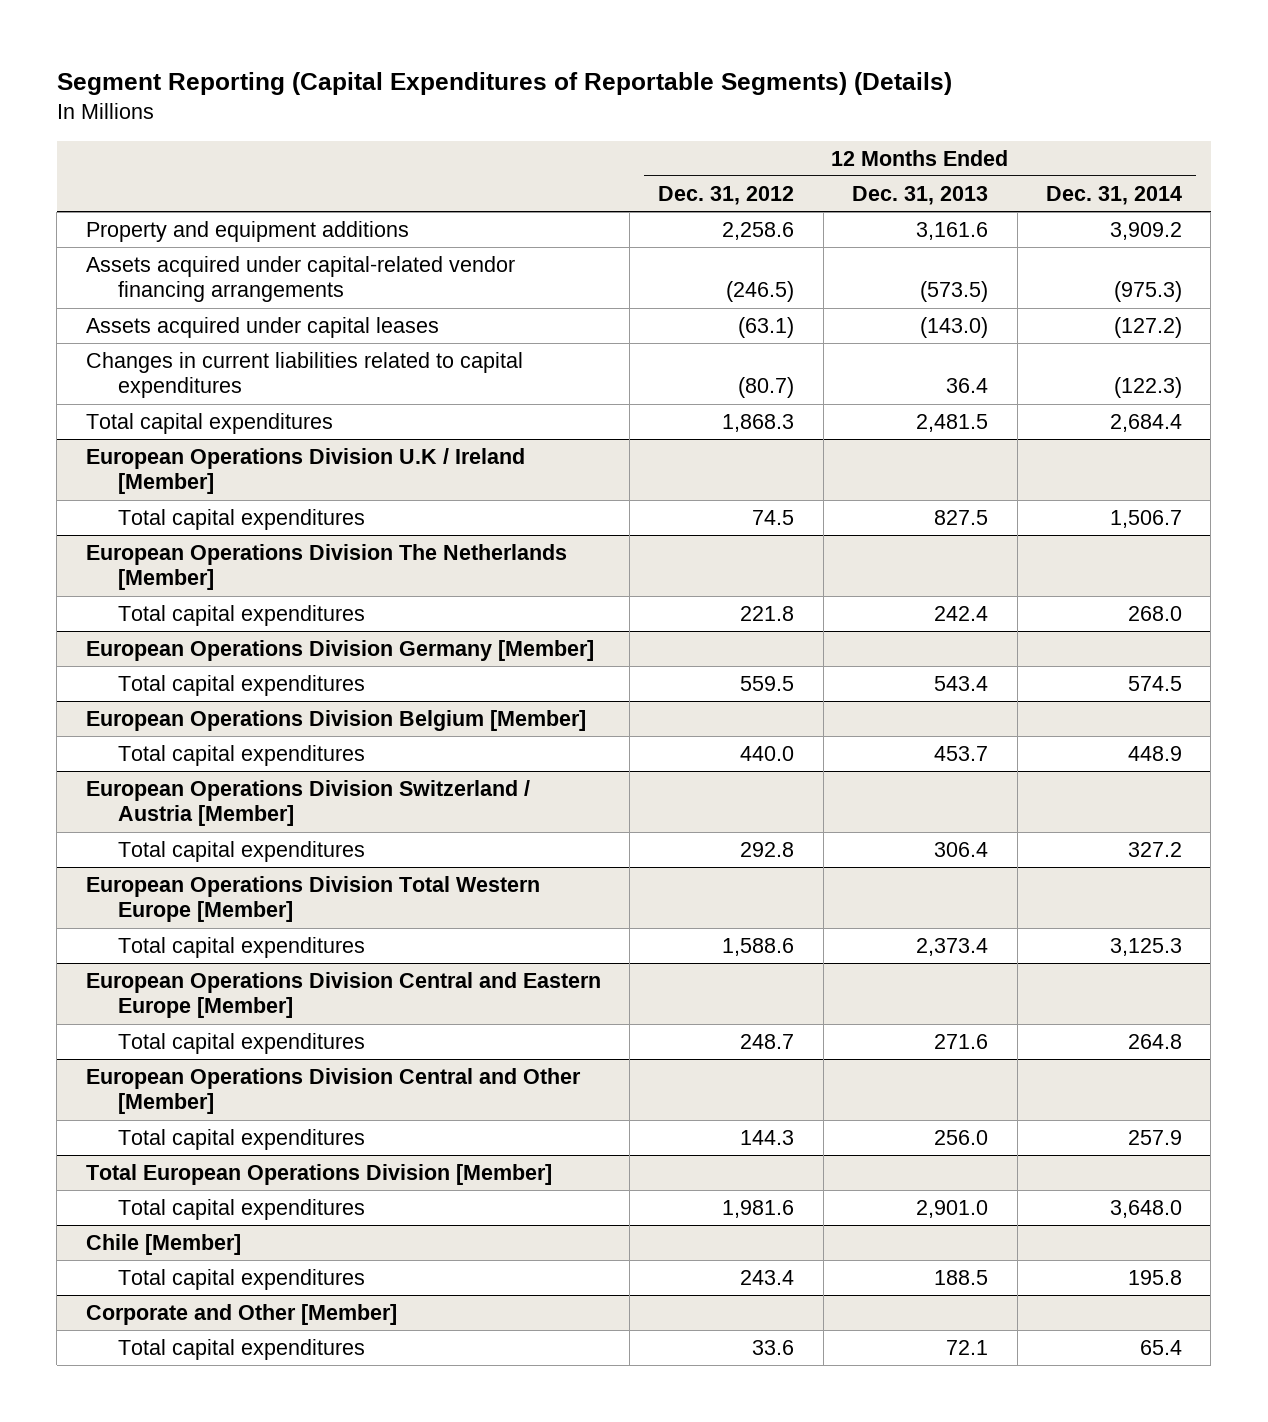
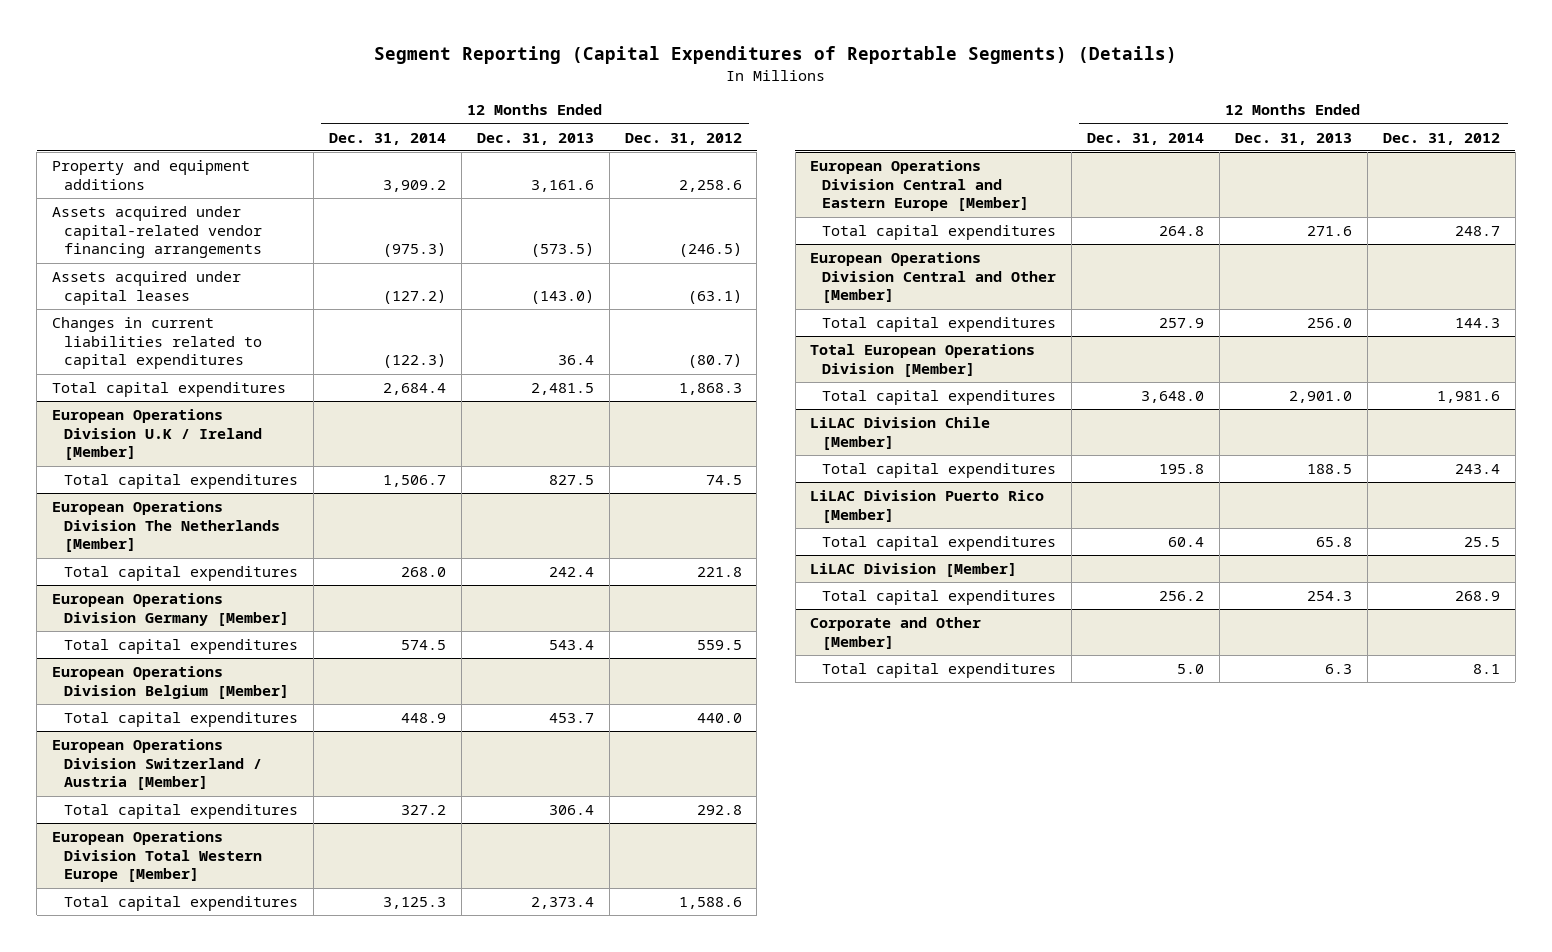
- | 12 Months Ended Dec. 31, 2012 | 12 Months Ended Dec. 31, 2013 | 12 Months Ended Dec. 31, 2014
+ | 12 Months Ended Dec. 31, 2014 | 12 Months Ended Dec. 31, 2013 | 12 Months Ended Dec. 31, 2012
- Chile [Member]
+ LiLAC Division Chile [Member]
+ LiLAC Division Puerto Rico [Member]
+ Total capital expenditures | 60.4 | 65.8 | 25.5
+ LiLAC Division [Member]
+ Total capital expenditures | 256.2 | 254.3 | 268.9
@ Corporate and Other [Member]
- Total capital expenditures | 33.6 | 72.1 | 65.4
+ Total capital expenditures | 5.0 | 6.3 | 8.1

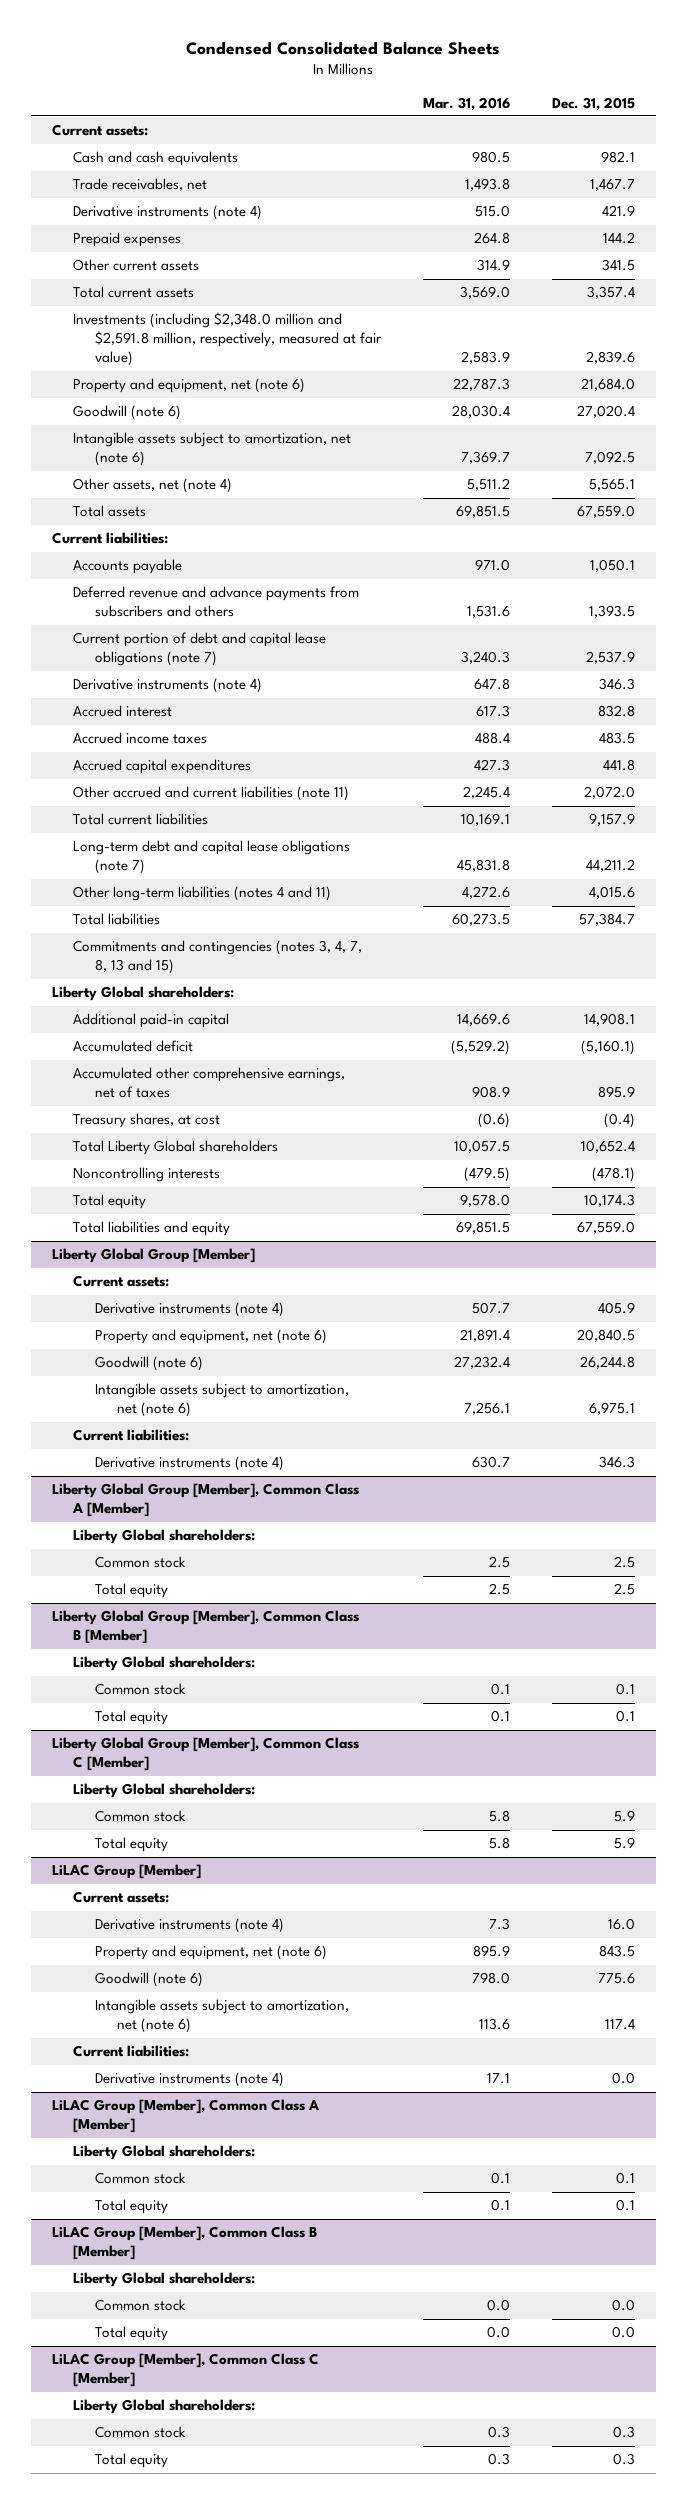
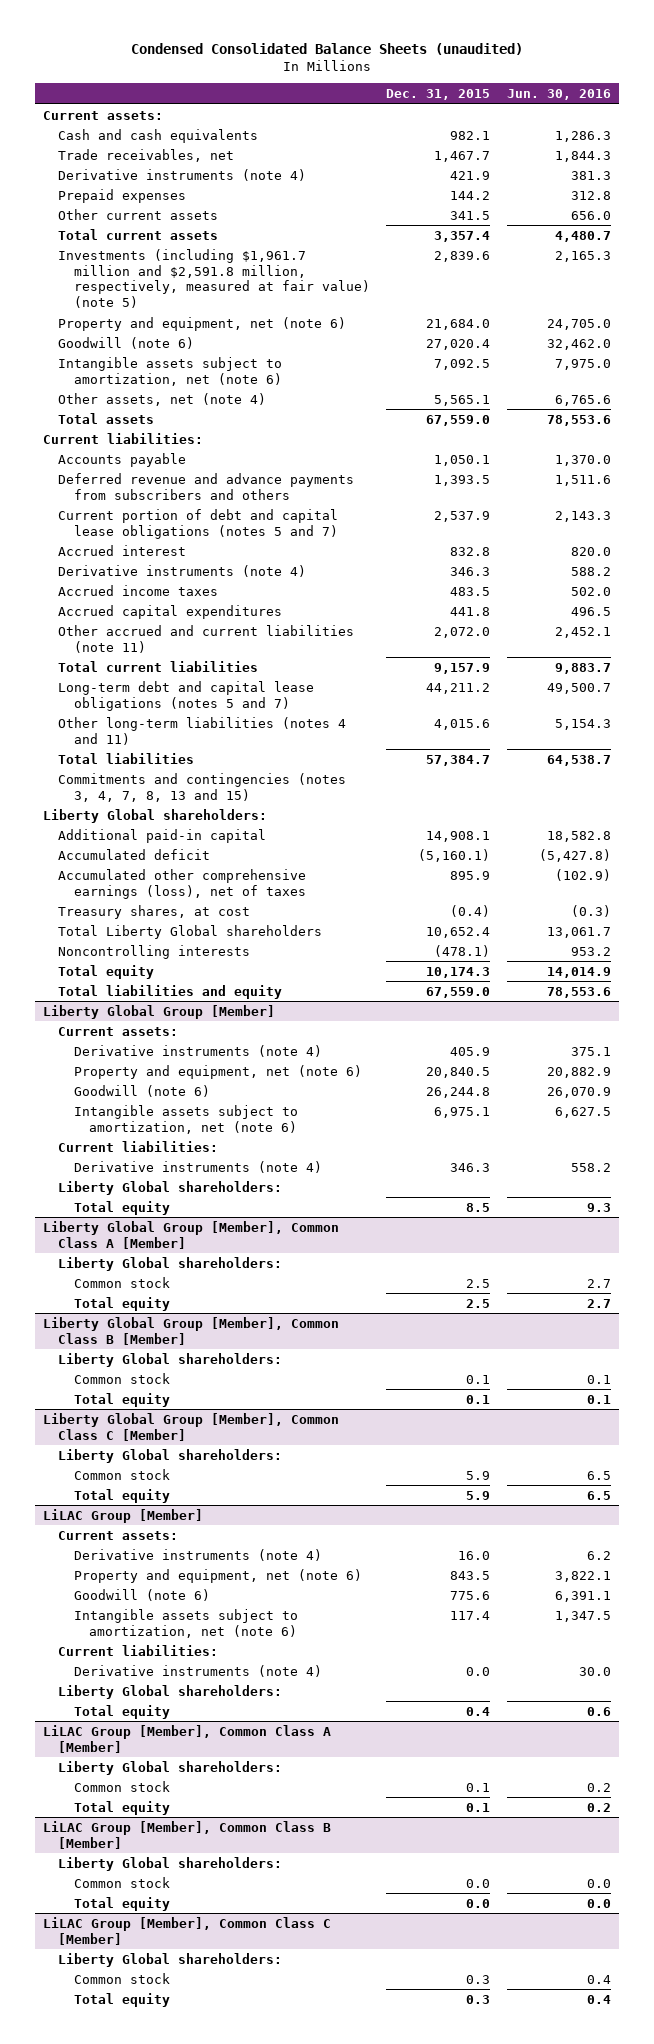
- Condensed Consolidated Balance Sheets
+ Condensed Consolidated Balance Sheets (unaudited)
- | Mar. 31, 2016 | Dec. 31, 2015
+ | Dec. 31, 2015 | Jun. 30, 2016
- Investments (including $2,348.0 million and $2,591.8 million, respectively, measured at fair value) | 2,583.9 | 2,839.6
+ Investments (including $1,961.7 million and $2,591.8 million, respectively, measured at fair value) (note 5) | 2,839.6 | 2,165.3
- Current portion of debt and capital lease obligations (note 7) | 3,240.3 | 2,537.9
+ Current portion of debt and capital lease obligations (notes 5 and 7) | 2,537.9 | 2,143.3
moved down: Derivative instruments (note 4) | 346.3 | 588.2
- Long-term debt and capital lease obligations (note 7) | 45,831.8 | 44,211.2
+ Long-term debt and capital lease obligations (notes 5 and 7) | 44,211.2 | 49,500.7
- Accumulated other comprehensive earnings, net of taxes | 908.9 | 895.9
+ Accumulated other comprehensive earnings (loss), net of taxes | 895.9 | (102.9)
@ Liberty Global Group [Member]
+ Liberty Global shareholders:
+ Total equity | 8.5 | 9.3
@ LiLAC Group [Member]
+ Liberty Global shareholders:
+ Total equity | 0.4 | 0.6

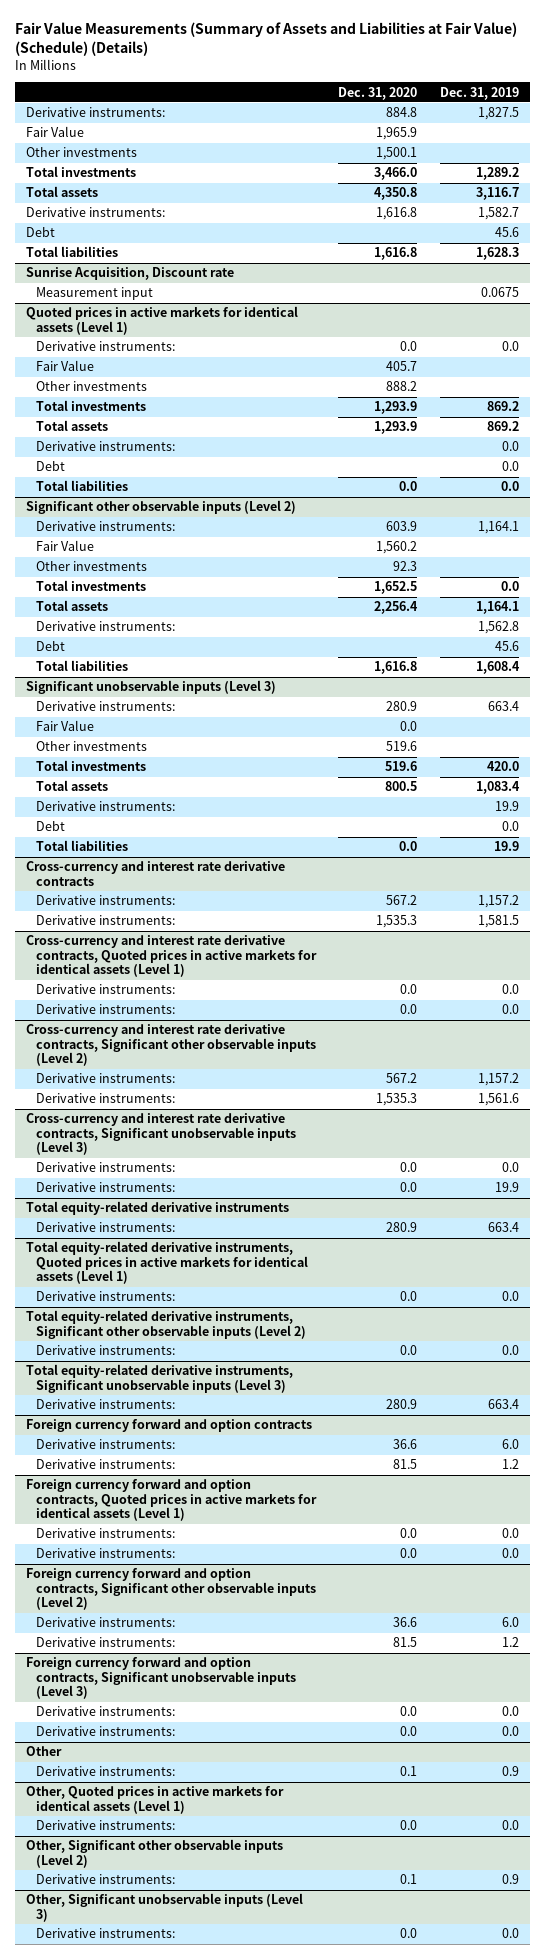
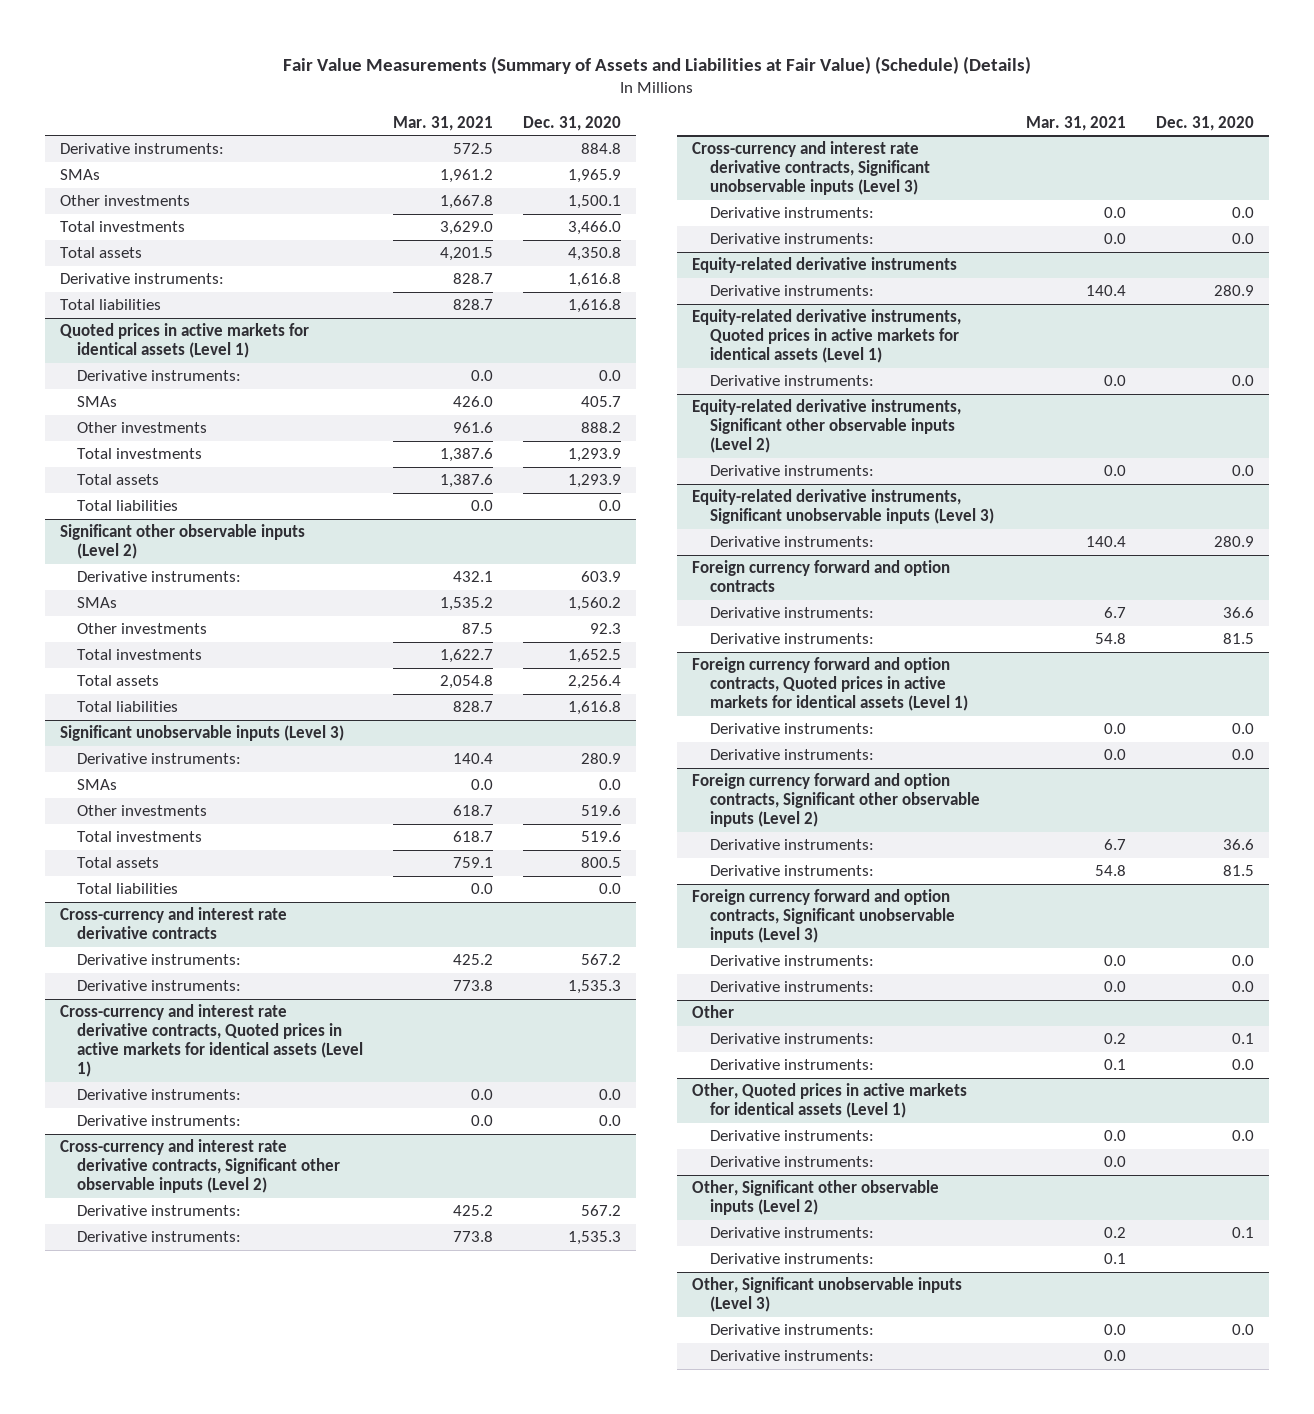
- | Dec. 31, 2020 | Dec. 31, 2019
+ | Mar. 31, 2021 | Dec. 31, 2020
- Fair Value | 1,965.9 |
+ SMAs | 1,961.2 | 1,965.9
- Debt | | 45.6
- Sunrise Acquisition, Discount rate
- Measurement input | | 0.0675
@ Quoted prices in active markets for identical assets (Level 1)
- Fair Value | 405.7 |
+ SMAs | 426.0 | 405.7
- Derivative instruments: | | 0.0
- Debt | | 0.0
@ Significant other observable inputs (Level 2)
- Fair Value | 1,560.2 |
+ SMAs | 1,535.2 | 1,560.2
- Derivative instruments: | | 1,562.8
- Debt | | 45.6
@ Significant unobservable inputs (Level 3)
- Fair Value | 0.0 |
+ SMAs | 0.0 | 0.0
- Derivative instruments: | | 19.9
- Debt | | 0.0
- Total equity-related derivative instruments
+ Equity-related derivative instruments
- Total equity-related derivative instruments, Quoted prices in active markets for identical assets (Level 1)
+ Equity-related derivative instruments, Quoted prices in active markets for identical assets (Level 1)
- Total equity-related derivative instruments, Significant other observable inputs (Level 2)
+ Equity-related derivative instruments, Significant other observable inputs (Level 2)
- Total equity-related derivative instruments, Significant unobservable inputs (Level 3)
+ Equity-related derivative instruments, Significant unobservable inputs (Level 3)
@ Other
+ Derivative instruments: | 0.1 | 0.0
@ Other, Quoted prices in active markets for identical assets (Level 1)
+ Derivative instruments: | 0.0 |
@ Other, Significant other observable inputs (Level 2)
+ Derivative instruments: | 0.1 |
@ Other, Significant unobservable inputs (Level 3)
+ Derivative instruments: | 0.0 |

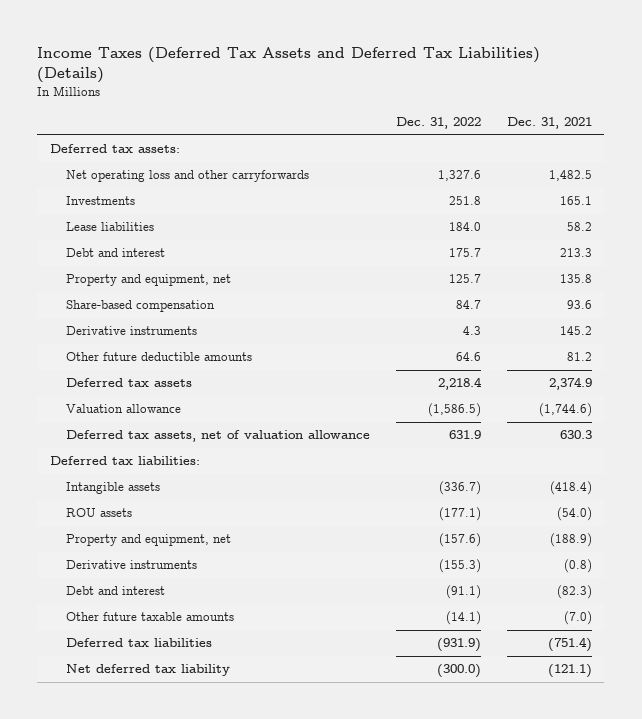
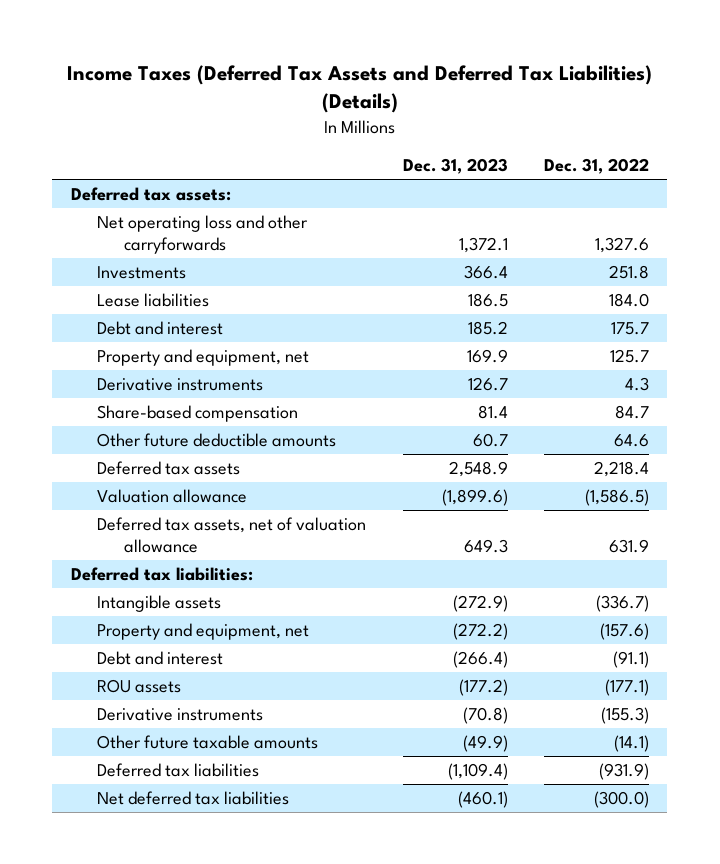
- | Dec. 31, 2022 | Dec. 31, 2021
+ | Dec. 31, 2023 | Dec. 31, 2022
moved down: Share-based compensation | 81.4 | 84.7
moved down: ROU assets | (177.2) | (177.1)
moved down: Derivative instruments | (70.8) | (155.3)
- Net deferred tax liability | (300.0) | (121.1)
+ Net deferred tax liabilities | (460.1) | (300.0)

